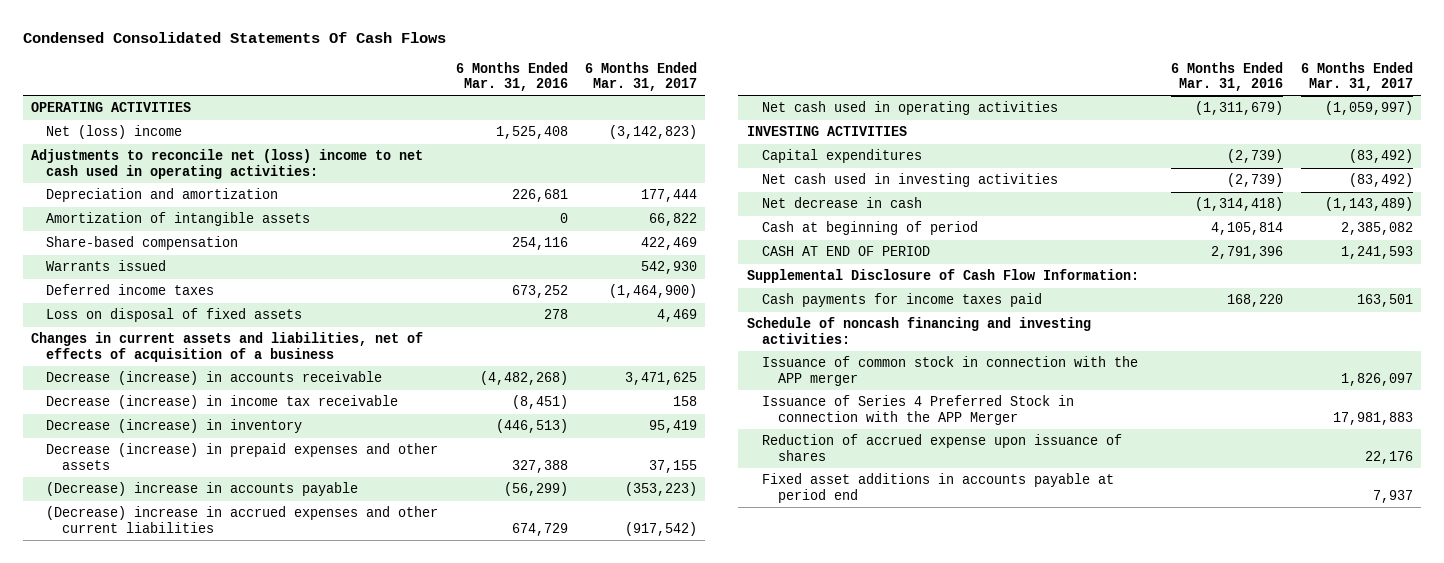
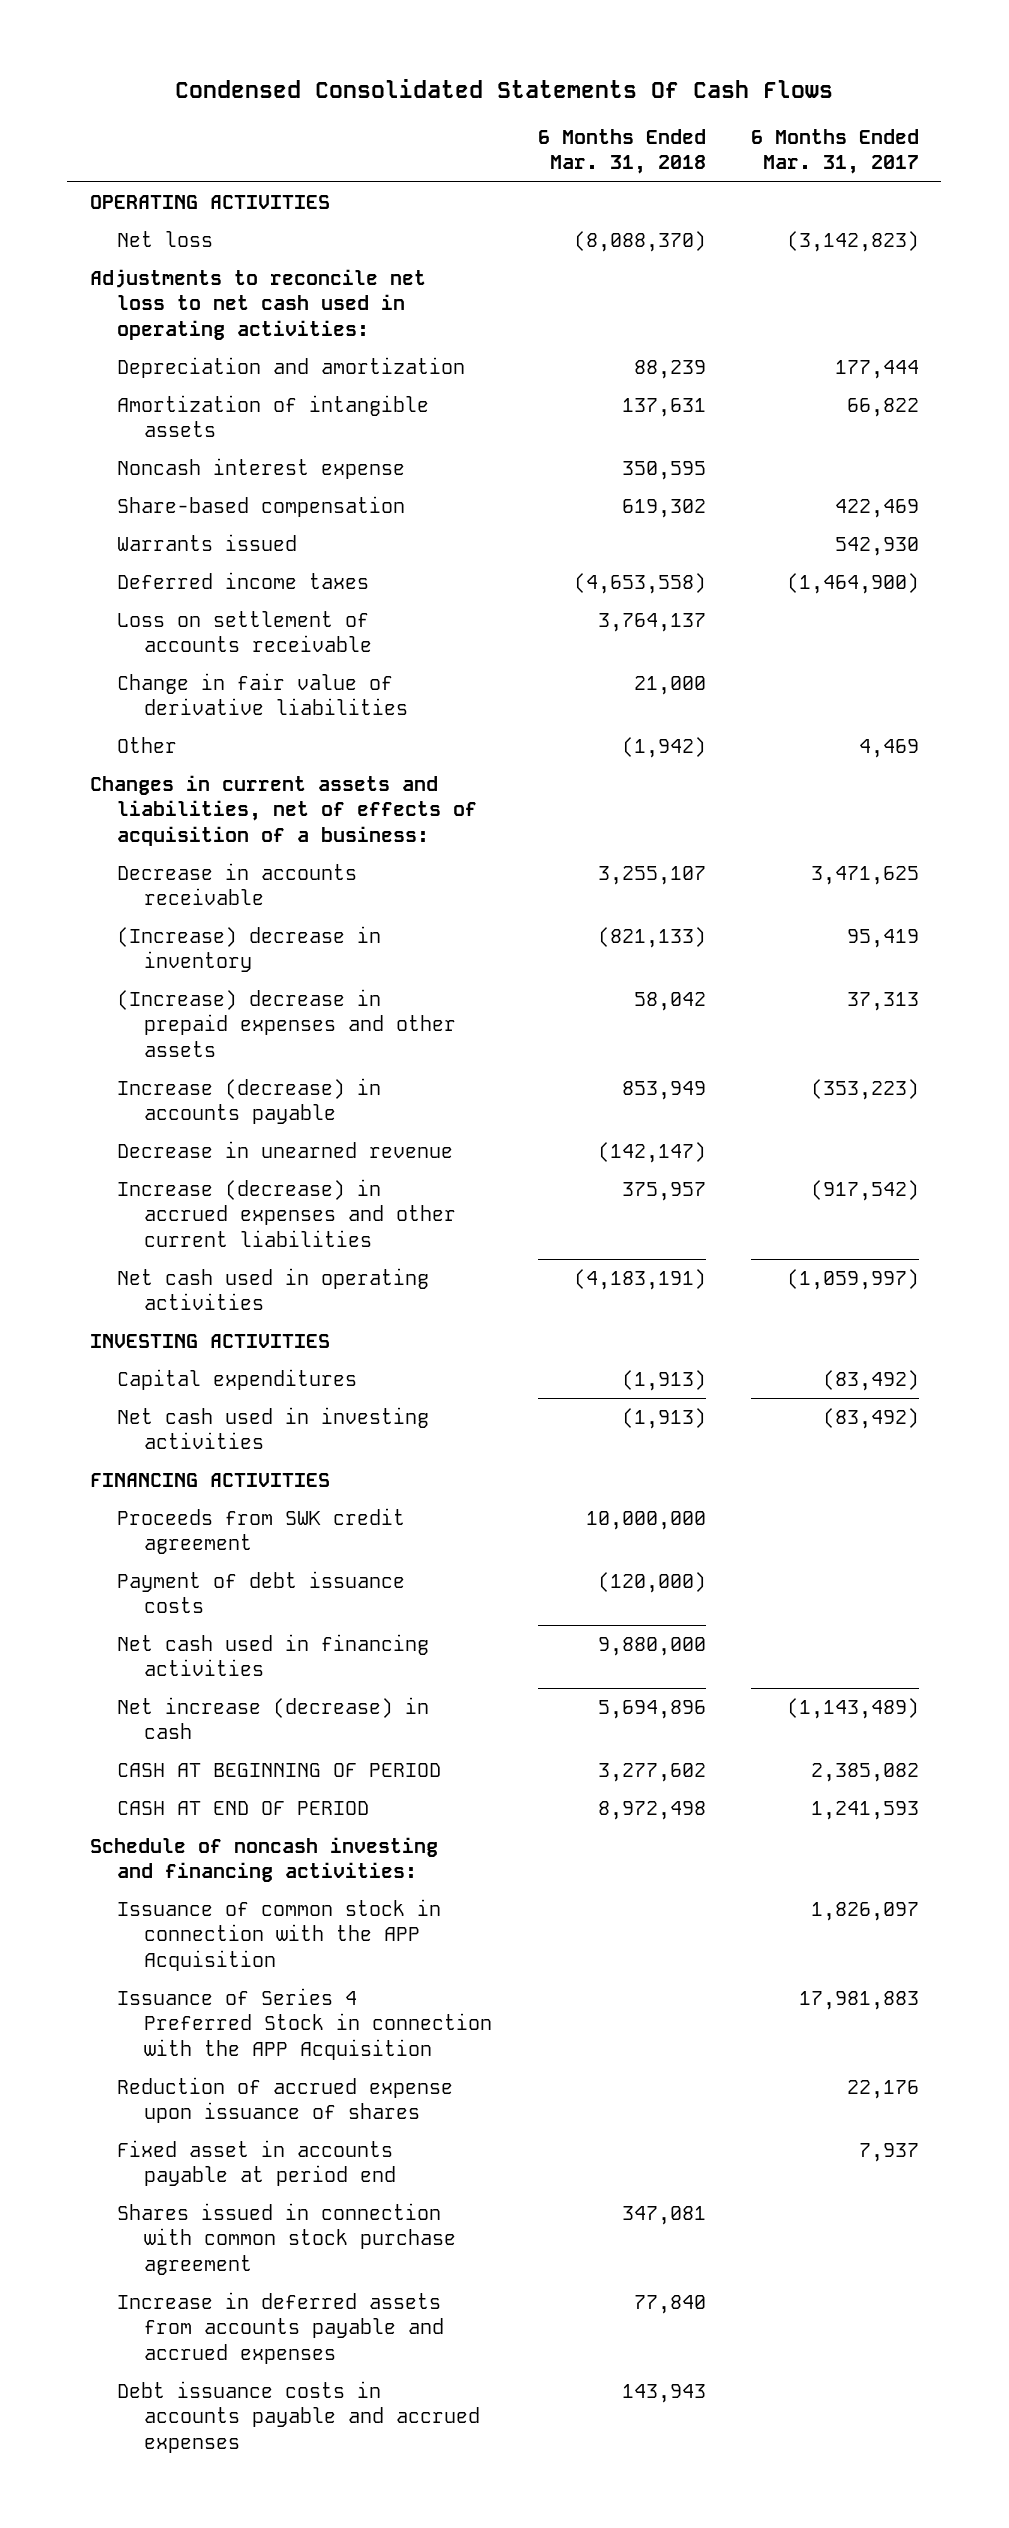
- | 6 Months Ended Mar. 31, 2016 | 6 Months Ended Mar. 31, 2017
+ | 6 Months Ended Mar. 31, 2018 | 6 Months Ended Mar. 31, 2017
- Net (loss) income | 1,525,408 | (3,142,823)
- Adjustments to reconcile net (loss) income to net cash used in operating activities:
+ Net loss | (8,088,370) | (3,142,823)
+ Adjustments to reconcile net loss to net cash used in operating activities:
+ Noncash interest expense | 350,595 |
- Loss on disposal of fixed assets | 278 | 4,469
- Changes in current assets and liabilities, net of effects of acquisition of a business
- Decrease (increase) in accounts receivable | (4,482,268) | 3,471,625
- Decrease (increase) in income tax receivable | (8,451) | 158
- Decrease (increase) in inventory | (446,513) | 95,419
- Decrease (increase) in prepaid expenses and other assets | 327,388 | 37,155
- (Decrease) increase in accounts payable | (56,299) | (353,223)
- (Decrease) increase in accrued expenses and other current liabilities | 674,729 | (917,542)
+ Loss on settlement of accounts receivable | 3,764,137 |
+ Change in fair value of derivative liabilities | 21,000 |
+ Other | (1,942) | 4,469
+ Changes in current assets and liabilities, net of effects of acquisition of a business:
+ Decrease in accounts receivable | 3,255,107 | 3,471,625
+ (Increase) decrease in inventory | (821,133) | 95,419
+ (Increase) decrease in prepaid expenses and other assets | 58,042 | 37,313
+ Increase (decrease) in accounts payable | 853,949 | (353,223)
+ Decrease in unearned revenue | (142,147) |
+ Increase (decrease) in accrued expenses and other current liabilities | 375,957 | (917,542)
- Net decrease in cash | (1,314,418) | (1,143,489)
- Cash at beginning of period | 4,105,814 | 2,385,082
+ FINANCING ACTIVITIES
+ Proceeds from SWK credit agreement | 10,000,000 |
+ Payment of debt issuance costs | (120,000) |
+ Net cash used in financing activities | 9,880,000 |
+ Net increase (decrease) in cash | 5,694,896 | (1,143,489)
+ CASH AT BEGINNING OF PERIOD | 3,277,602 | 2,385,082
- Supplemental Disclosure of Cash Flow Information:
- Cash payments for income taxes paid | 168,220 | 163,501
- Schedule of noncash financing and investing activities:
- Issuance of common stock in connection with the APP merger | | 1,826,097
- Issuance of Series 4 Preferred Stock in connection with the APP Merger | | 17,981,883
+ Schedule of noncash investing and financing activities:
+ Issuance of common stock in connection with the APP Acquisition | | 1,826,097
+ Issuance of Series 4 Preferred Stock in connection with the APP Acquisition | | 17,981,883
- Fixed asset additions in accounts payable at period end | | 7,937
+ Fixed asset in accounts payable at period end | | 7,937
+ Shares issued in connection with common stock purchase agreement | 347,081 |
+ Increase in deferred assets from accounts payable and accrued expenses | 77,840 |
+ Debt issuance costs in accounts payable and accrued expenses | 143,943 |

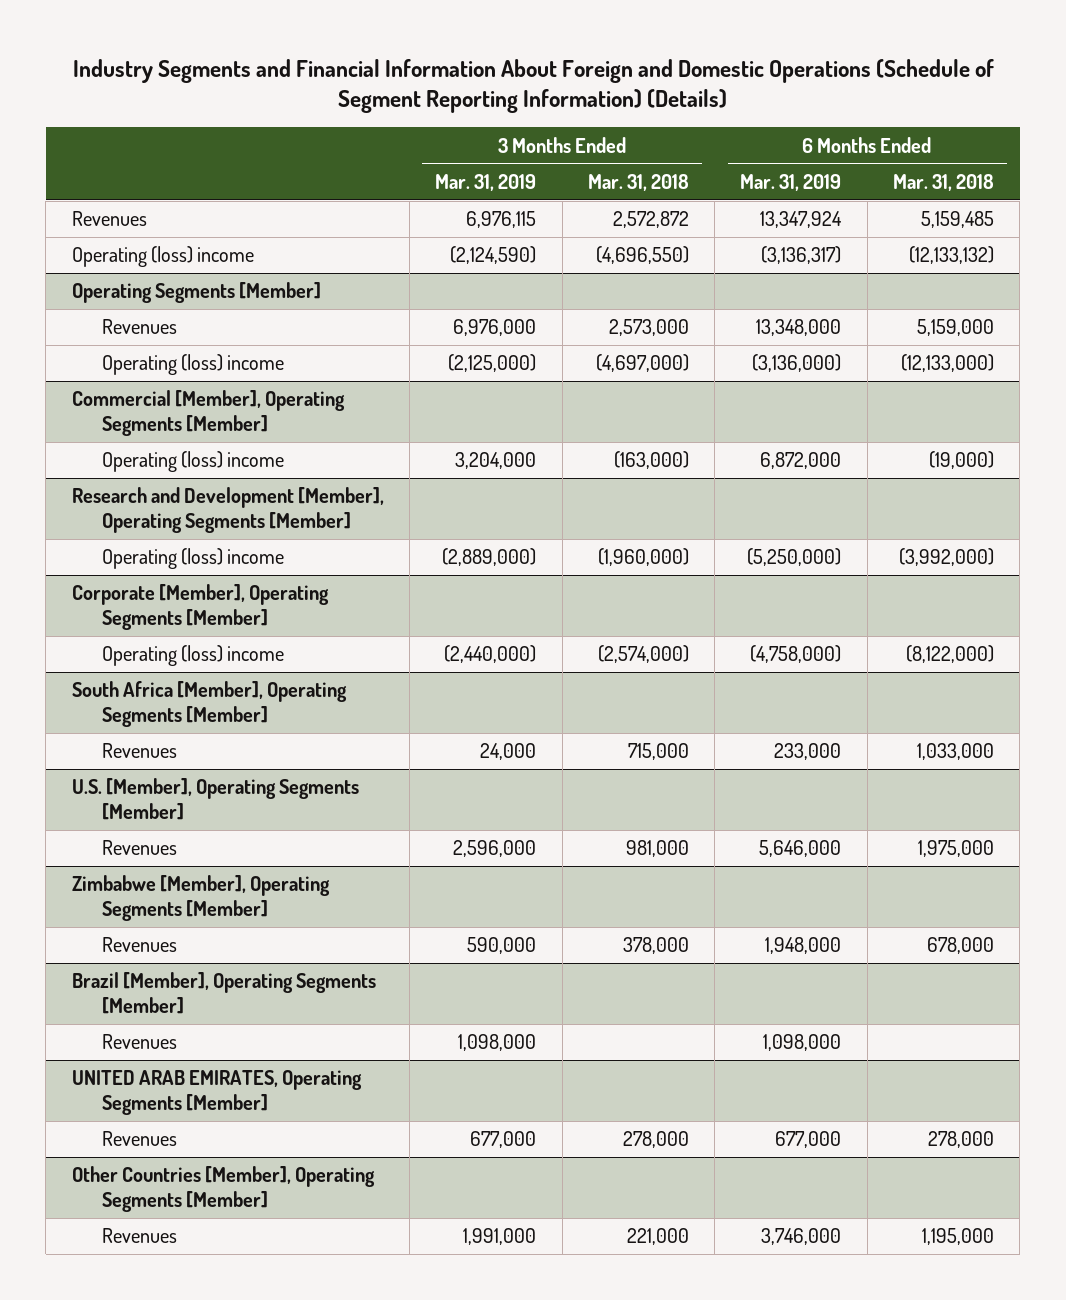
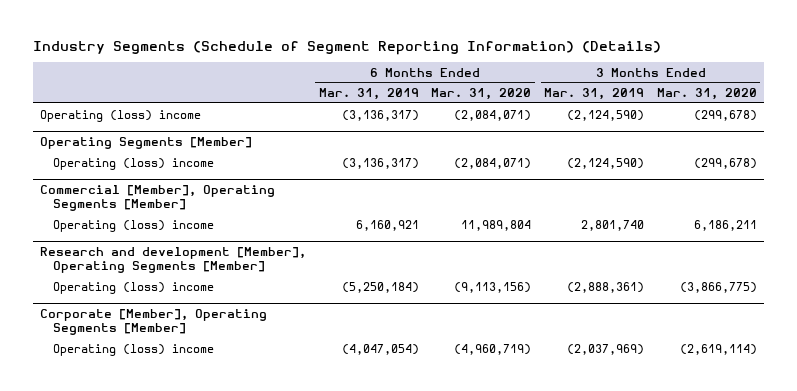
- Industry Segments and Financial Information About Foreign and Domestic Operations (Schedule of Segment Reporting Information) (Details)
+ Industry Segments (Schedule of Segment Reporting Information) (Details)
- | 3 Months Ended Mar. 31, 2019 | 3 Months Ended Mar. 31, 2018 | 6 Months Ended Mar. 31, 2019 | 6 Months Ended Mar. 31, 2018
+ | 6 Months Ended Mar. 31, 2019 | 6 Months Ended Mar. 31, 2020 | 3 Months Ended Mar. 31, 2019 | 3 Months Ended Mar. 31, 2020
- Revenues | 6,976,115 | 2,572,872 | 13,347,924 | 5,159,485
@ Operating Segments [Member]
- Revenues | 6,976,000 | 2,573,000 | 13,348,000 | 5,159,000
- Operating (loss) income | (2,125,000) | (4,697,000) | (3,136,000) | (12,133,000)
+ Operating (loss) income | (3,136,317) | (2,084,071) | (2,124,590) | (299,678)
@ Commercial [Member], Operating Segments [Member]
- Operating (loss) income | 3,204,000 | (163,000) | 6,872,000 | (19,000)
- Research and Development [Member], Operating Segments [Member]
- Operating (loss) income | (2,889,000) | (1,960,000) | (5,250,000) | (3,992,000)
@ Commercial [Member], Operating Segments [Member]
+ Operating (loss) income | 6,160,921 | 11,989,804 | 2,801,740 | 6,186,211
+ Research and development [Member], Operating Segments [Member]
+ Operating (loss) income | (5,250,184) | (9,113,156) | (2,888,361) | (3,866,775)
@ Corporate [Member], Operating Segments [Member]
- Operating (loss) income | (2,440,000) | (2,574,000) | (4,758,000) | (8,122,000)
- South Africa [Member], Operating Segments [Member]
- Revenues | 24,000 | 715,000 | 233,000 | 1,033,000
- U.S. [Member], Operating Segments [Member]
- Revenues | 2,596,000 | 981,000 | 5,646,000 | 1,975,000
- Zimbabwe [Member], Operating Segments [Member]
- Revenues | 590,000 | 378,000 | 1,948,000 | 678,000
- Brazil [Member], Operating Segments [Member]
- Revenues | 1,098,000 | | 1,098,000 |
- UNITED ARAB EMIRATES, Operating Segments [Member]
- Revenues | 677,000 | 278,000 | 677,000 | 278,000
- Other Countries [Member], Operating Segments [Member]
- Revenues | 1,991,000 | 221,000 | 3,746,000 | 1,195,000
@ Corporate [Member], Operating Segments [Member]
+ Operating (loss) income | (4,047,054) | (4,960,719) | (2,037,969) | (2,619,114)

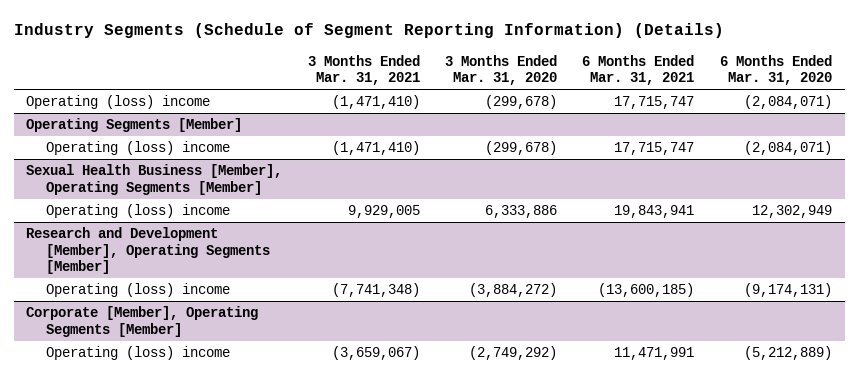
- | 6 Months Ended Mar. 31, 2019 | 6 Months Ended Mar. 31, 2020 | 3 Months Ended Mar. 31, 2019 | 3 Months Ended Mar. 31, 2020
+ | 3 Months Ended Mar. 31, 2021 | 3 Months Ended Mar. 31, 2020 | 6 Months Ended Mar. 31, 2021 | 6 Months Ended Mar. 31, 2020
- Commercial [Member], Operating Segments [Member]
- Operating (loss) income | 6,160,921 | 11,989,804 | 2,801,740 | 6,186,211
- Research and development [Member], Operating Segments [Member]
- Operating (loss) income | (5,250,184) | (9,113,156) | (2,888,361) | (3,866,775)
+ Sexual Health Business [Member], Operating Segments [Member]
+ Operating (loss) income | 9,929,005 | 6,333,886 | 19,843,941 | 12,302,949
+ Research and Development [Member], Operating Segments [Member]
+ Operating (loss) income | (7,741,348) | (3,884,272) | (13,600,185) | (9,174,131)
@ Corporate [Member], Operating Segments [Member]
- Operating (loss) income | (4,047,054) | (4,960,719) | (2,037,969) | (2,619,114)
+ Operating (loss) income | (3,659,067) | (2,749,292) | 11,471,991 | (5,212,889)

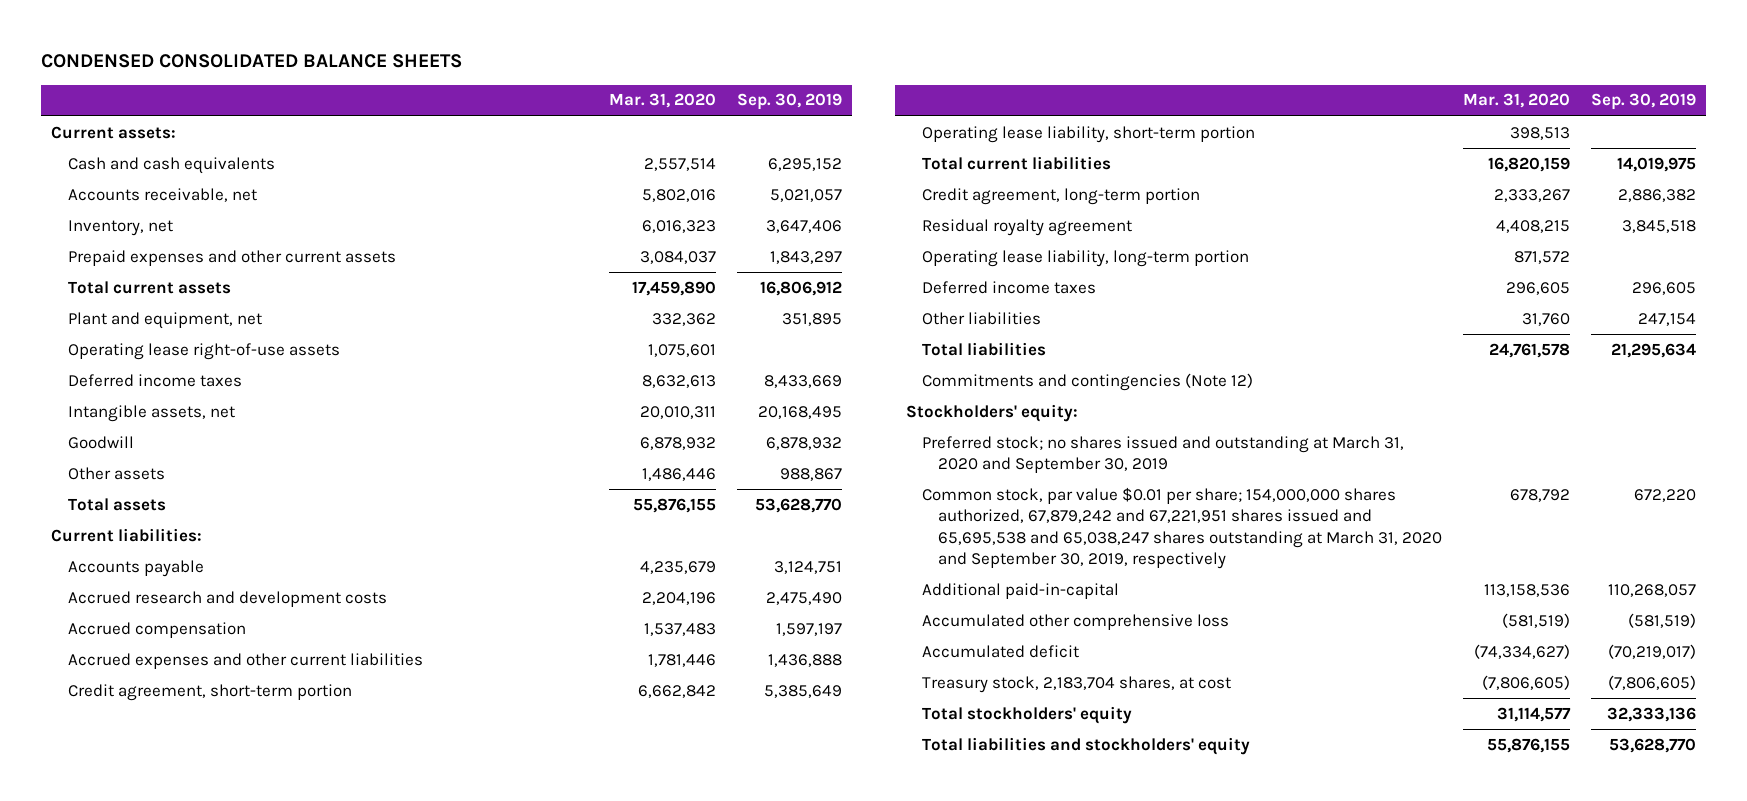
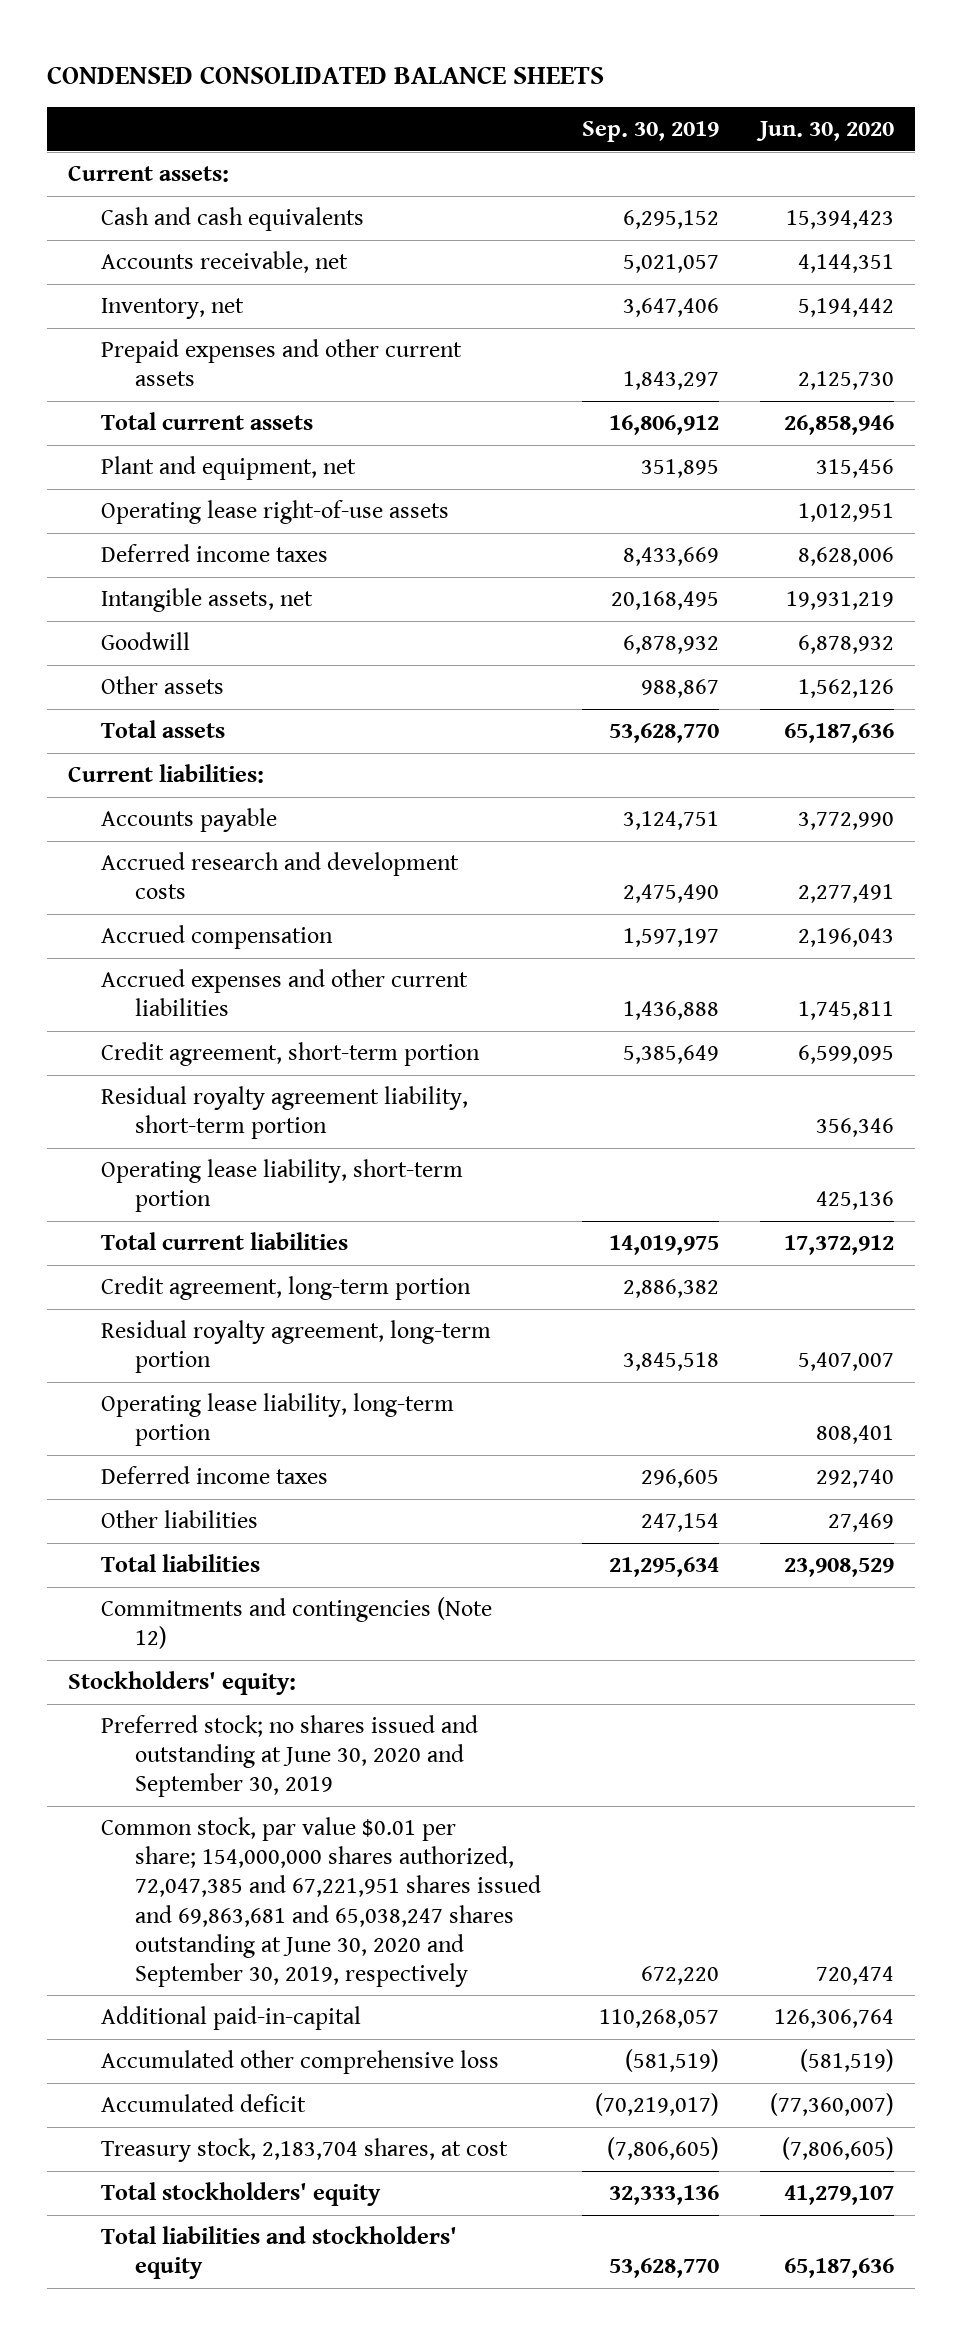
- | Mar. 31, 2020 | Sep. 30, 2019
+ | Sep. 30, 2019 | Jun. 30, 2020
+ Residual royalty agreement liability, short-term portion | | 356,346
- Residual royalty agreement | 4,408,215 | 3,845,518
+ Residual royalty agreement, long-term portion | 3,845,518 | 5,407,007
- Preferred stock; no shares issued and outstanding at March 31, 2020 and September 30, 2019
- Common stock, par value $0.01 per share; 154,000,000 shares authorized, 67,879,242 and 67,221,951 shares issued and 65,695,538 and 65,038,247 shares outstanding at March 31, 2020 and September 30, 2019, respectively | 678,792 | 672,220
+ Preferred stock; no shares issued and outstanding at June 30, 2020 and September 30, 2019
+ Common stock, par value $0.01 per share; 154,000,000 shares authorized, 72,047,385 and 67,221,951 shares issued and 69,863,681 and 65,038,247 shares outstanding at June 30, 2020 and September 30, 2019, respectively | 672,220 | 720,474

